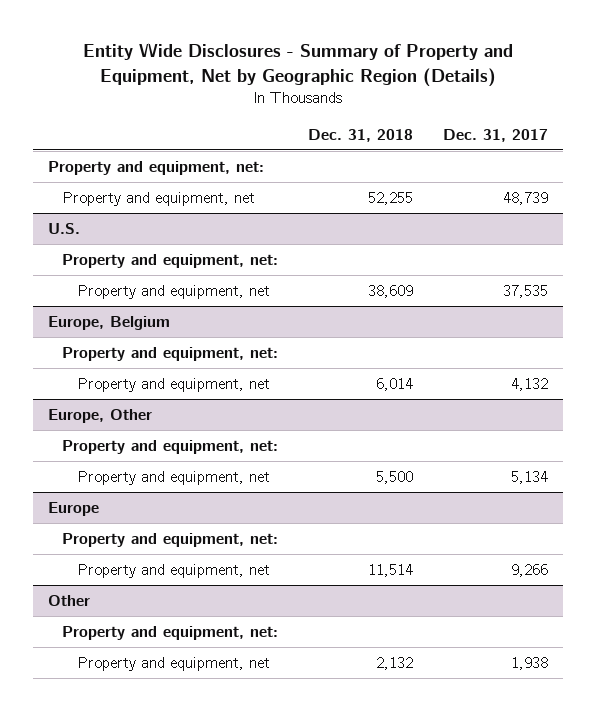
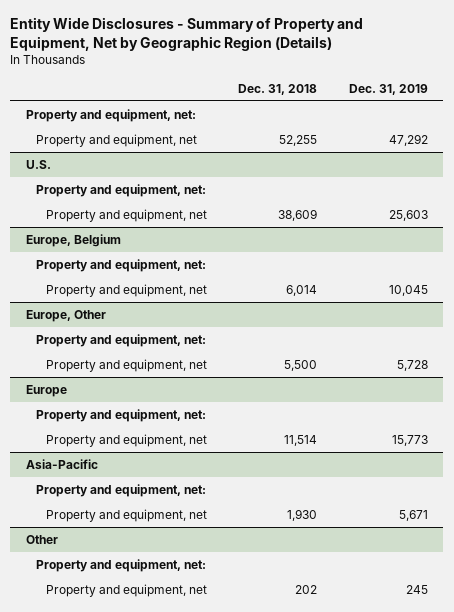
- | Dec. 31, 2018 | Dec. 31, 2017
+ | Dec. 31, 2018 | Dec. 31, 2019
+ Asia-Pacific
+ Property and equipment, net:
+ Property and equipment, net | 1,930 | 5,671
@ Other
- Property and equipment, net | 2,132 | 1,938
+ Property and equipment, net | 202 | 245

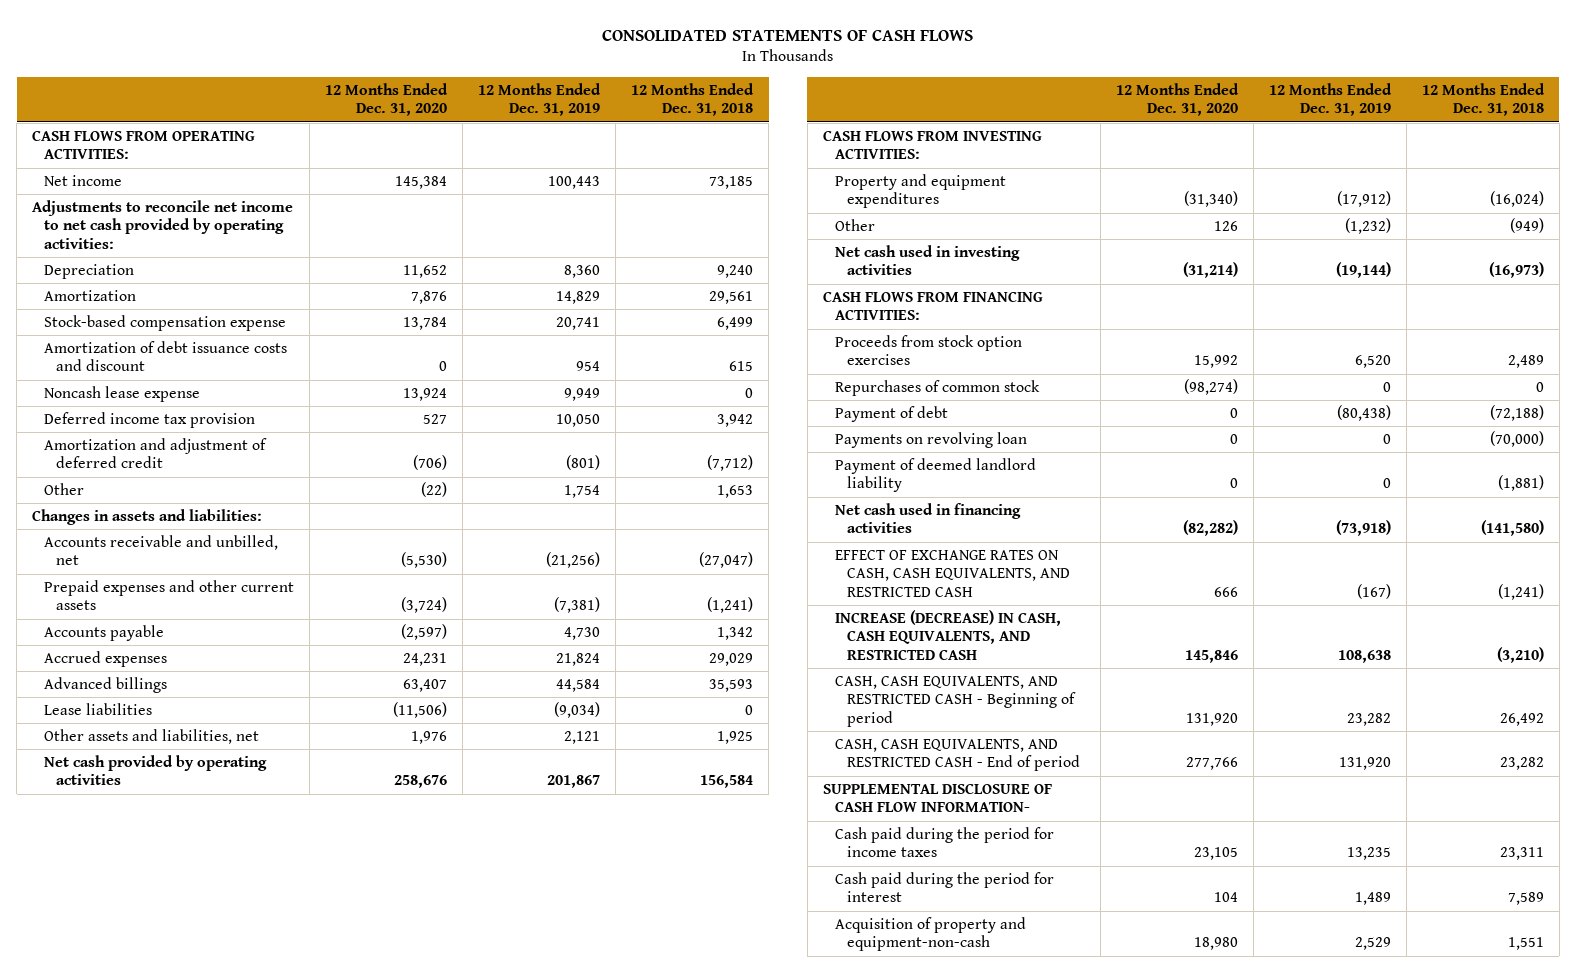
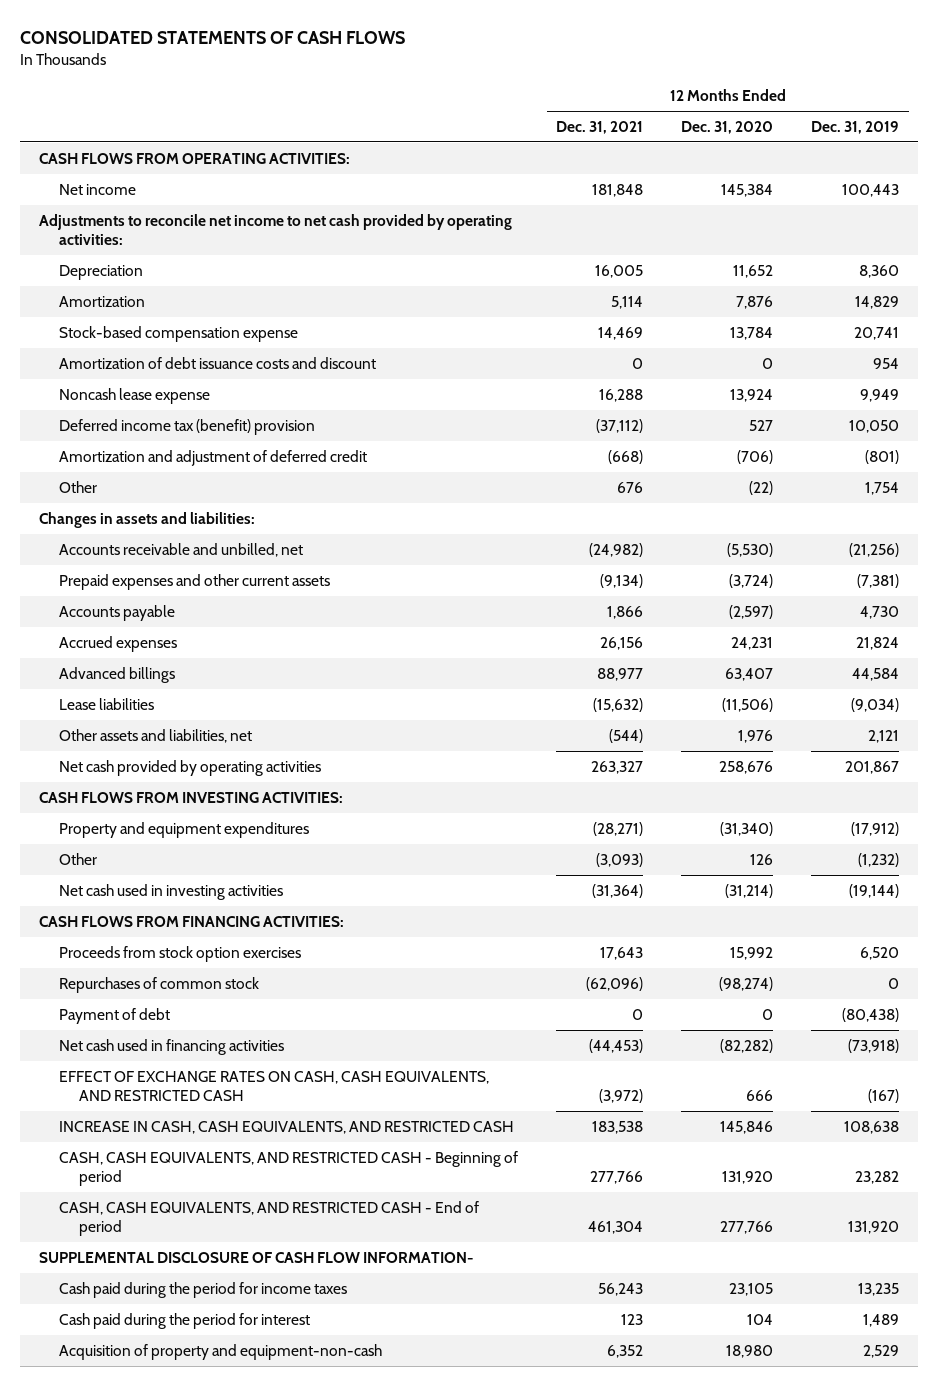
- | 12 Months Ended Dec. 31, 2020 | 12 Months Ended Dec. 31, 2019 | 12 Months Ended Dec. 31, 2018
+ | 12 Months Ended Dec. 31, 2021 | 12 Months Ended Dec. 31, 2020 | 12 Months Ended Dec. 31, 2019
- Deferred income tax provision | 527 | 10,050 | 3,942
+ Deferred income tax (benefit) provision | (37,112) | 527 | 10,050
- Payments on revolving loan | 0 | 0 | (70,000)
- Payment of deemed landlord liability | 0 | 0 | (1,881)
- INCREASE (DECREASE) IN CASH, CASH EQUIVALENTS, AND RESTRICTED CASH | 145,846 | 108,638 | (3,210)
+ INCREASE IN CASH, CASH EQUIVALENTS, AND RESTRICTED CASH | 183,538 | 145,846 | 108,638

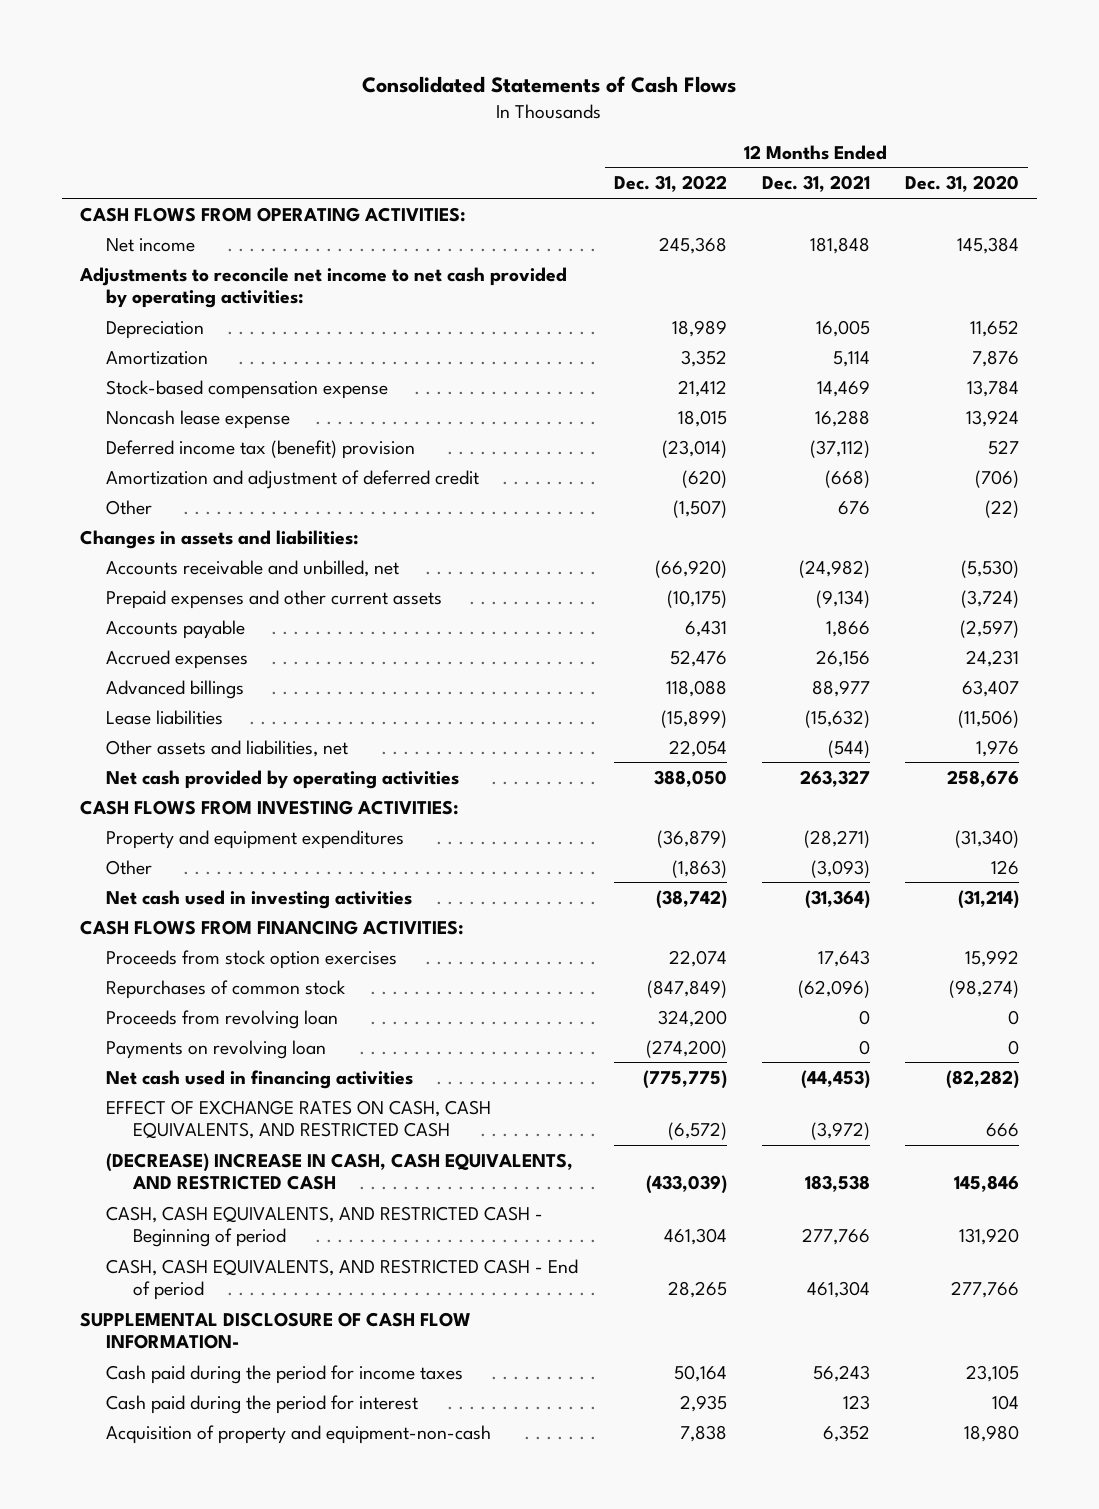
- CONSOLIDATED STATEMENTS OF CASH FLOWS
+ Consolidated Statements of Cash Flows
- | 12 Months Ended Dec. 31, 2021 | 12 Months Ended Dec. 31, 2020 | 12 Months Ended Dec. 31, 2019
+ | 12 Months Ended Dec. 31, 2022 | 12 Months Ended Dec. 31, 2021 | 12 Months Ended Dec. 31, 2020
- Amortization of debt issuance costs and discount | 0 | 0 | 954
- Payment of debt | 0 | 0 | (80,438)
+ Proceeds from revolving loan | 324,200 | 0 | 0
+ Payments on revolving loan | (274,200) | 0 | 0
- INCREASE IN CASH, CASH EQUIVALENTS, AND RESTRICTED CASH | 183,538 | 145,846 | 108,638
+ (DECREASE) INCREASE IN CASH, CASH EQUIVALENTS, AND RESTRICTED CASH | (433,039) | 183,538 | 145,846

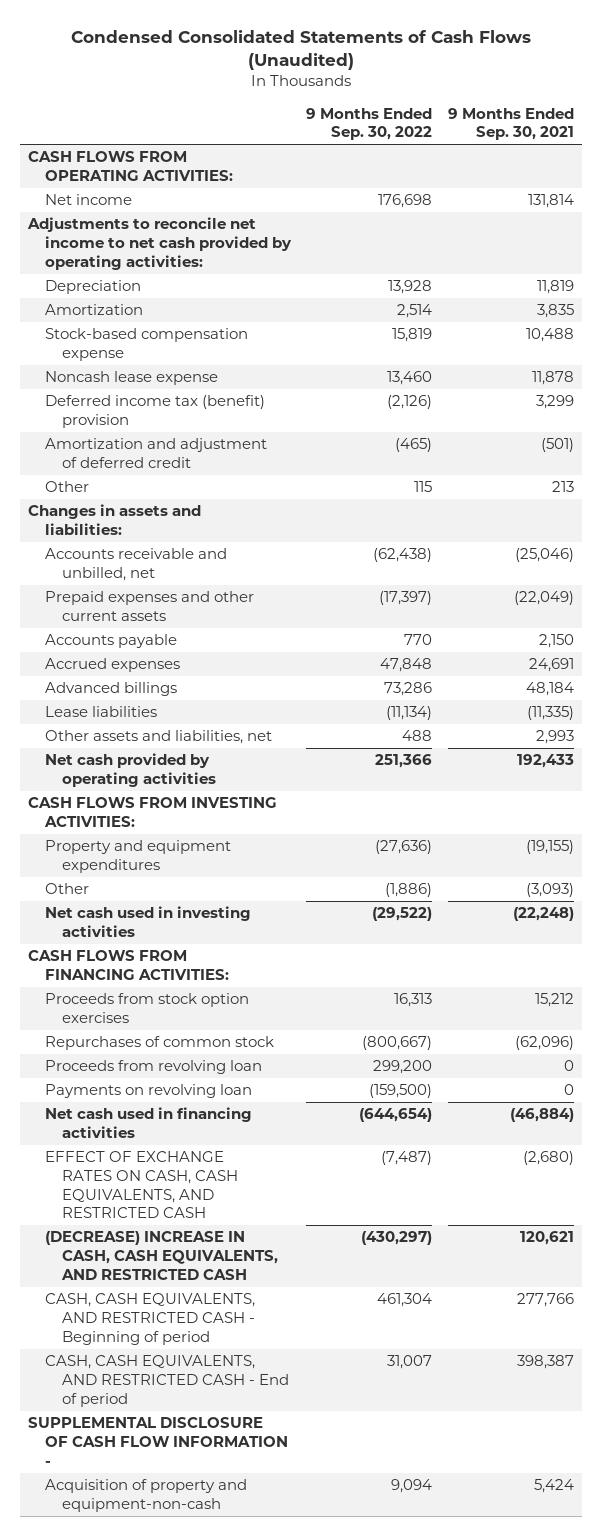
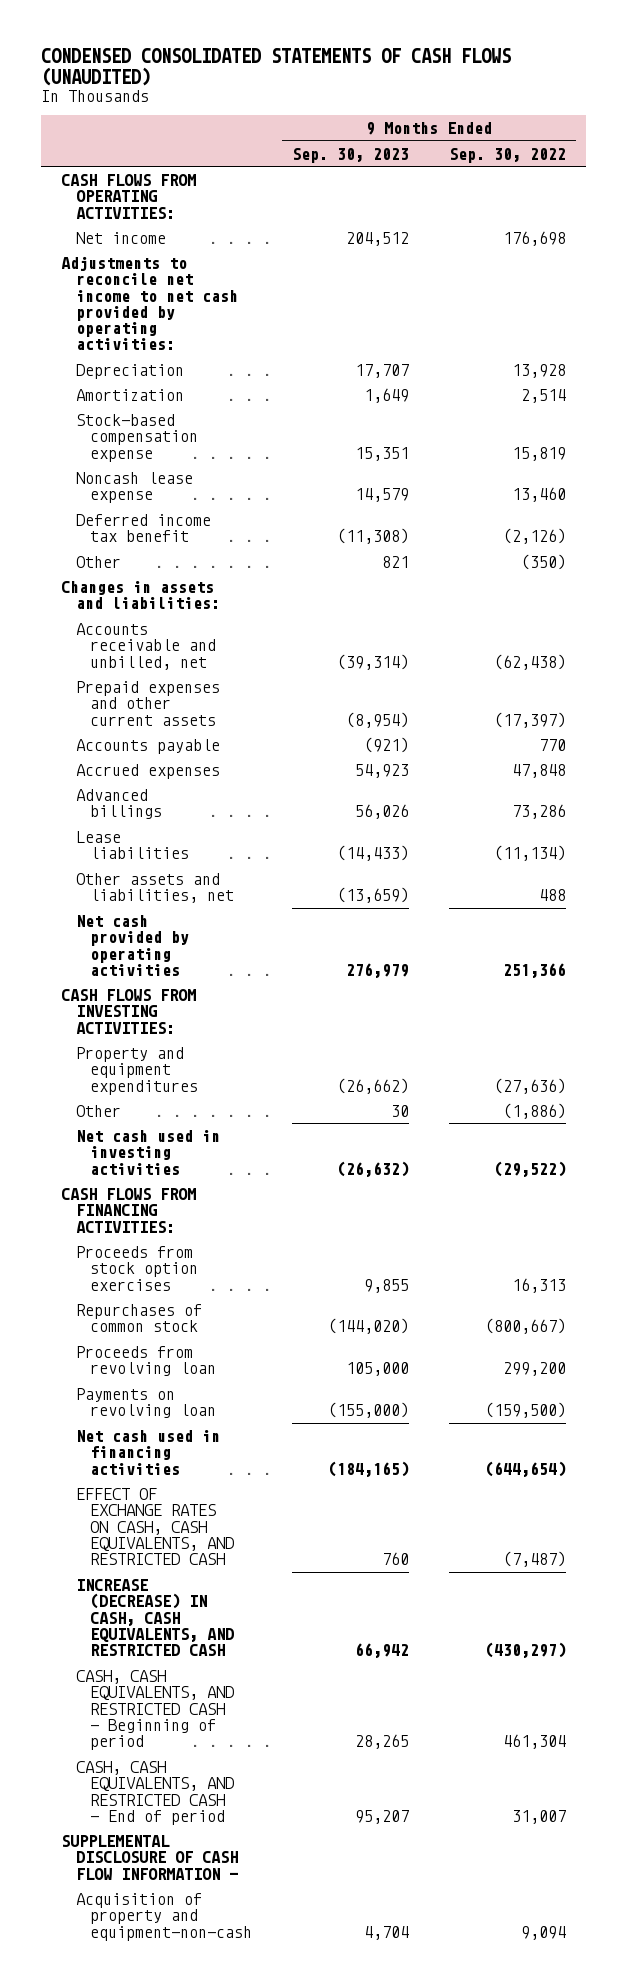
- Condensed Consolidated Statements of Cash Flows (Unaudited)
+ CONDENSED CONSOLIDATED STATEMENTS OF CASH FLOWS (UNAUDITED)
- | 9 Months Ended Sep. 30, 2022 | 9 Months Ended Sep. 30, 2021
+ | 9 Months Ended Sep. 30, 2023 | 9 Months Ended Sep. 30, 2022
- Deferred income tax (benefit) provision | (2,126) | 3,299
- Amortization and adjustment of deferred credit | (465) | (501)
- Other | 115 | 213
+ Deferred income tax benefit | (11,308) | (2,126)
+ Other | 821 | (350)
- (DECREASE) INCREASE IN CASH, CASH EQUIVALENTS, AND RESTRICTED CASH | (430,297) | 120,621
+ INCREASE (DECREASE) IN CASH, CASH EQUIVALENTS, AND RESTRICTED CASH | 66,942 | (430,297)

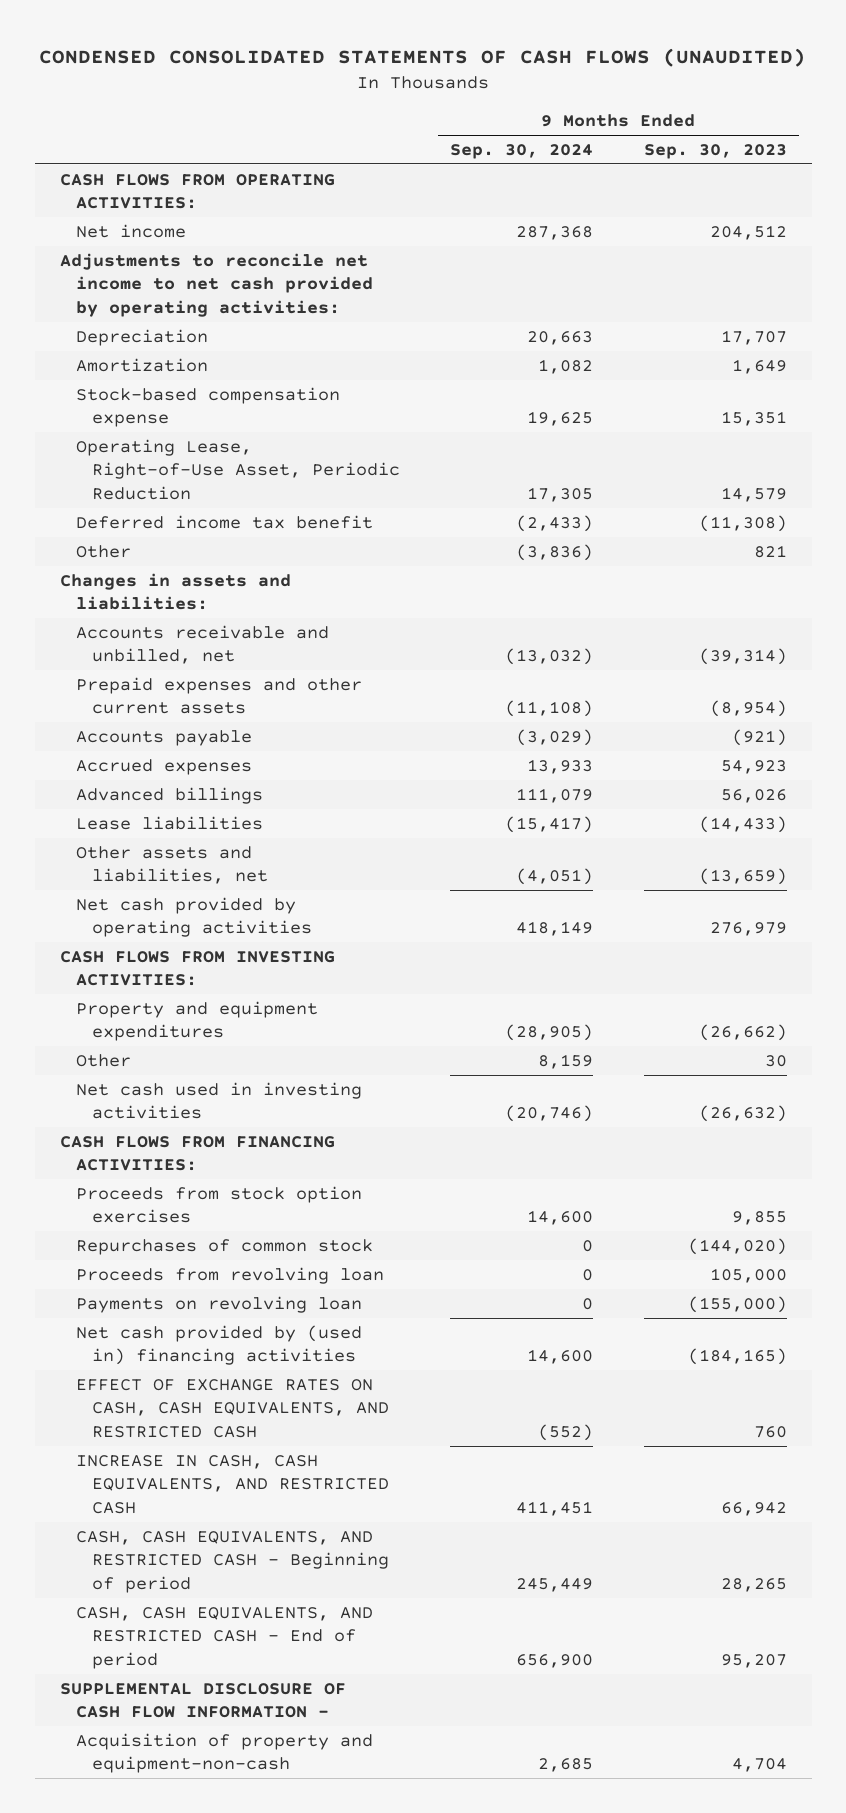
- | 9 Months Ended Sep. 30, 2023 | 9 Months Ended Sep. 30, 2022
+ | 9 Months Ended Sep. 30, 2024 | 9 Months Ended Sep. 30, 2023
- Noncash lease expense | 14,579 | 13,460
+ Operating Lease, Right-of-Use Asset, Periodic Reduction | 17,305 | 14,579
- Net cash used in financing activities | (184,165) | (644,654)
+ Net cash provided by (used in) financing activities | 14,600 | (184,165)
- INCREASE (DECREASE) IN CASH, CASH EQUIVALENTS, AND RESTRICTED CASH | 66,942 | (430,297)
+ INCREASE IN CASH, CASH EQUIVALENTS, AND RESTRICTED CASH | 411,451 | 66,942

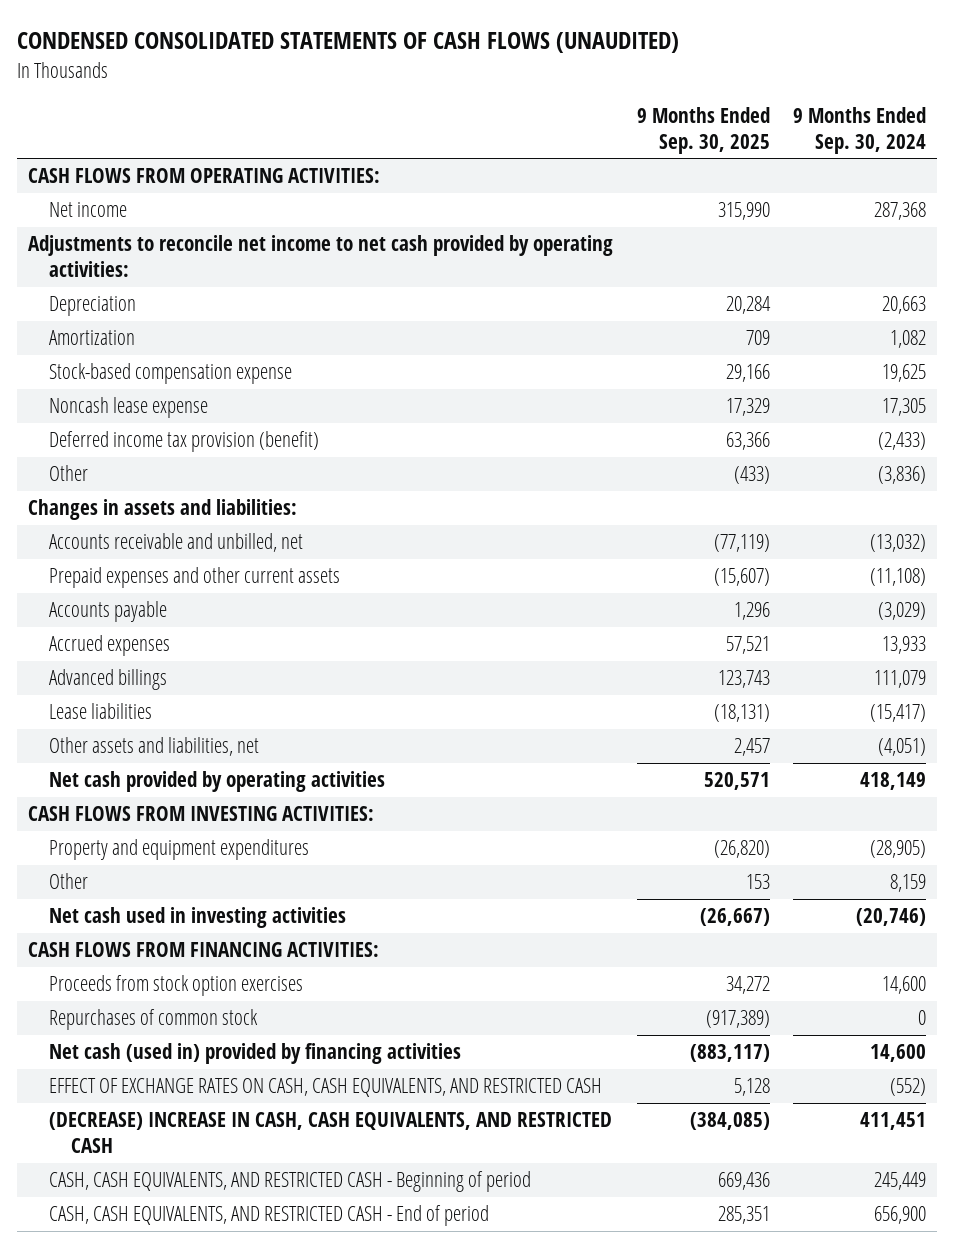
- | 9 Months Ended Sep. 30, 2024 | 9 Months Ended Sep. 30, 2023
+ | 9 Months Ended Sep. 30, 2025 | 9 Months Ended Sep. 30, 2024
- Operating Lease, Right-of-Use Asset, Periodic Reduction | 17,305 | 14,579
- Deferred income tax benefit | (2,433) | (11,308)
+ Noncash lease expense | 17,329 | 17,305
+ Deferred income tax provision (benefit) | 63,366 | (2,433)
- Proceeds from revolving loan | 0 | 105,000
- Payments on revolving loan | 0 | (155,000)
- Net cash provided by (used in) financing activities | 14,600 | (184,165)
+ Net cash (used in) provided by financing activities | (883,117) | 14,600
- INCREASE IN CASH, CASH EQUIVALENTS, AND RESTRICTED CASH | 411,451 | 66,942
+ (DECREASE) INCREASE IN CASH, CASH EQUIVALENTS, AND RESTRICTED CASH | (384,085) | 411,451
- SUPPLEMENTAL DISCLOSURE OF CASH FLOW INFORMATION -
- Acquisition of property and equipment-non-cash | 2,685 | 4,704

